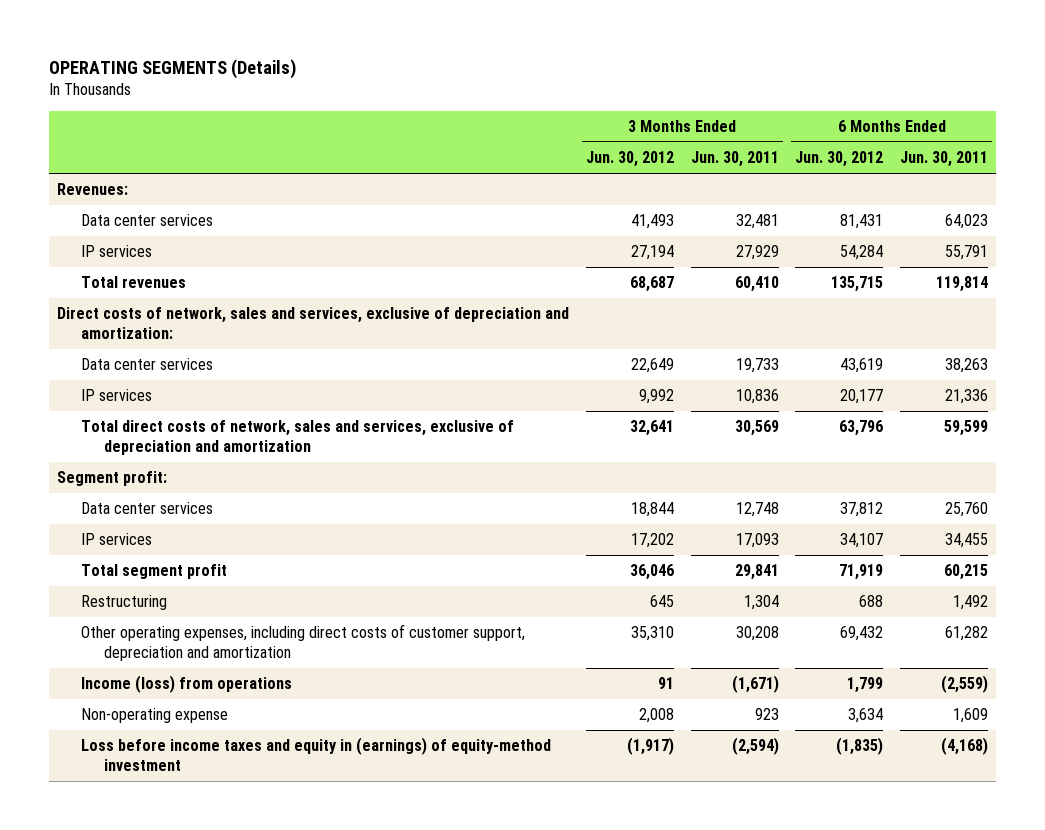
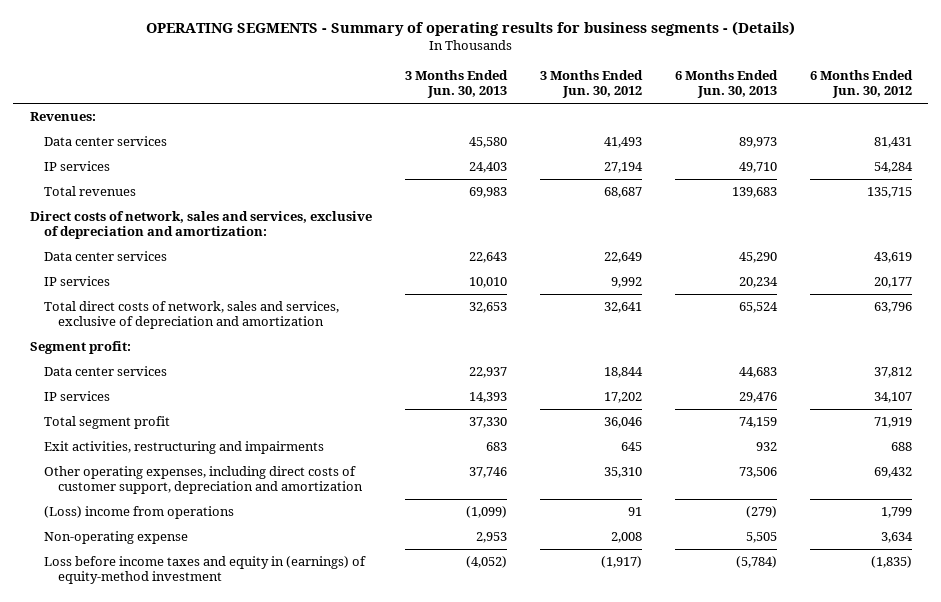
- OPERATING SEGMENTS (Details)
+ OPERATING SEGMENTS - Summary of operating results for business segments - (Details)
- | 3 Months Ended Jun. 30, 2012 | 3 Months Ended Jun. 30, 2011 | 6 Months Ended Jun. 30, 2012 | 6 Months Ended Jun. 30, 2011
+ | 3 Months Ended Jun. 30, 2013 | 3 Months Ended Jun. 30, 2012 | 6 Months Ended Jun. 30, 2013 | 6 Months Ended Jun. 30, 2012
- Restructuring | 645 | 1,304 | 688 | 1,492
+ Exit activities, restructuring and impairments | 683 | 645 | 932 | 688
- Income (loss) from operations | 91 | (1,671) | 1,799 | (2,559)
+ (Loss) income from operations | (1,099) | 91 | (279) | 1,799

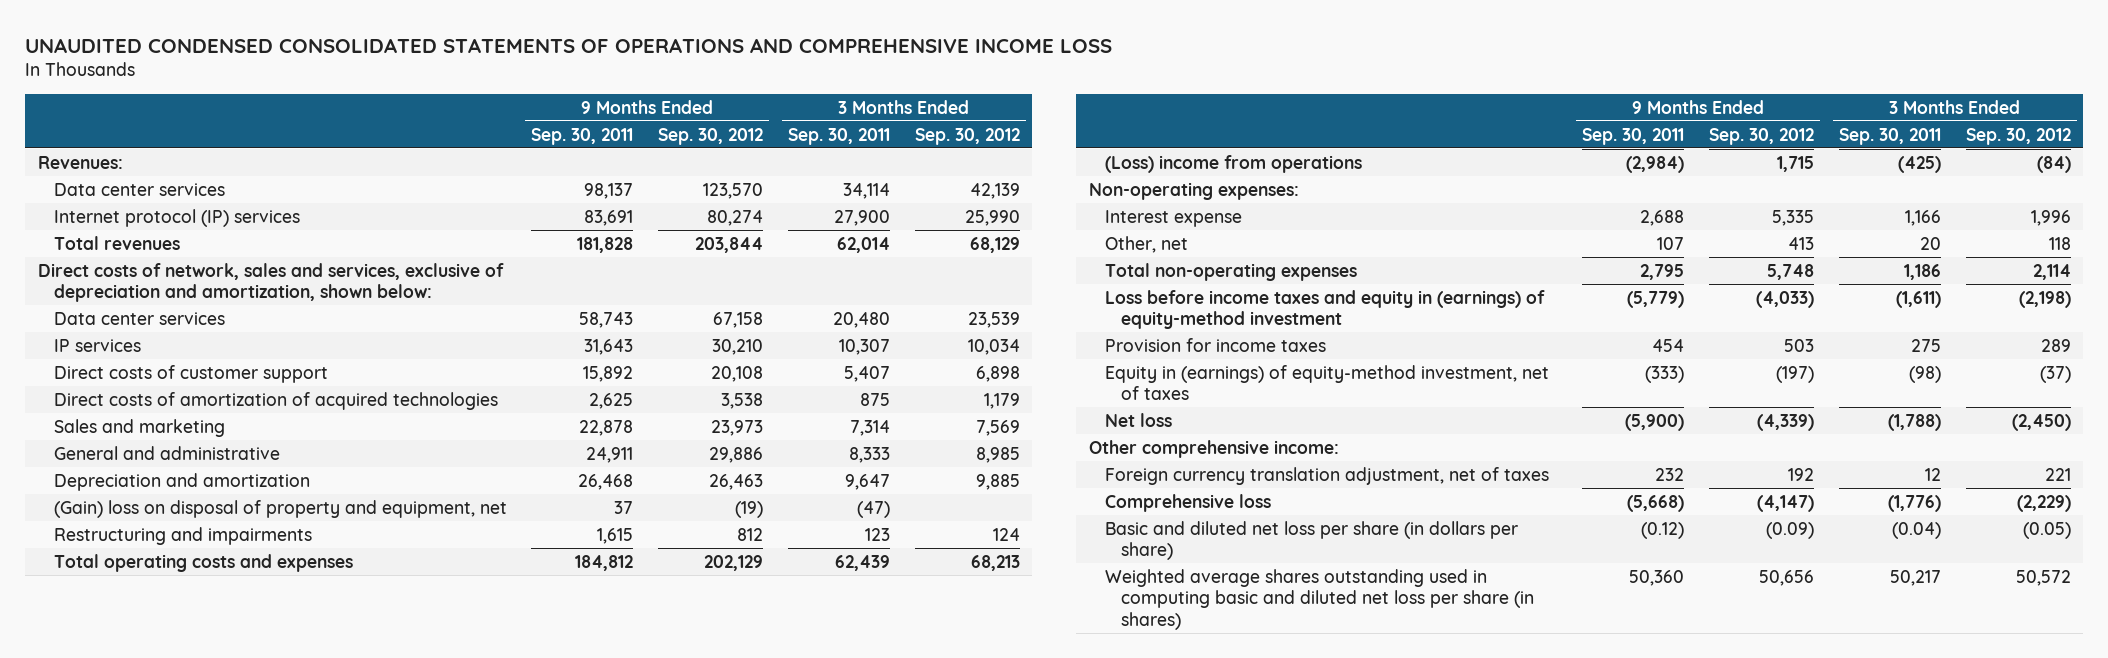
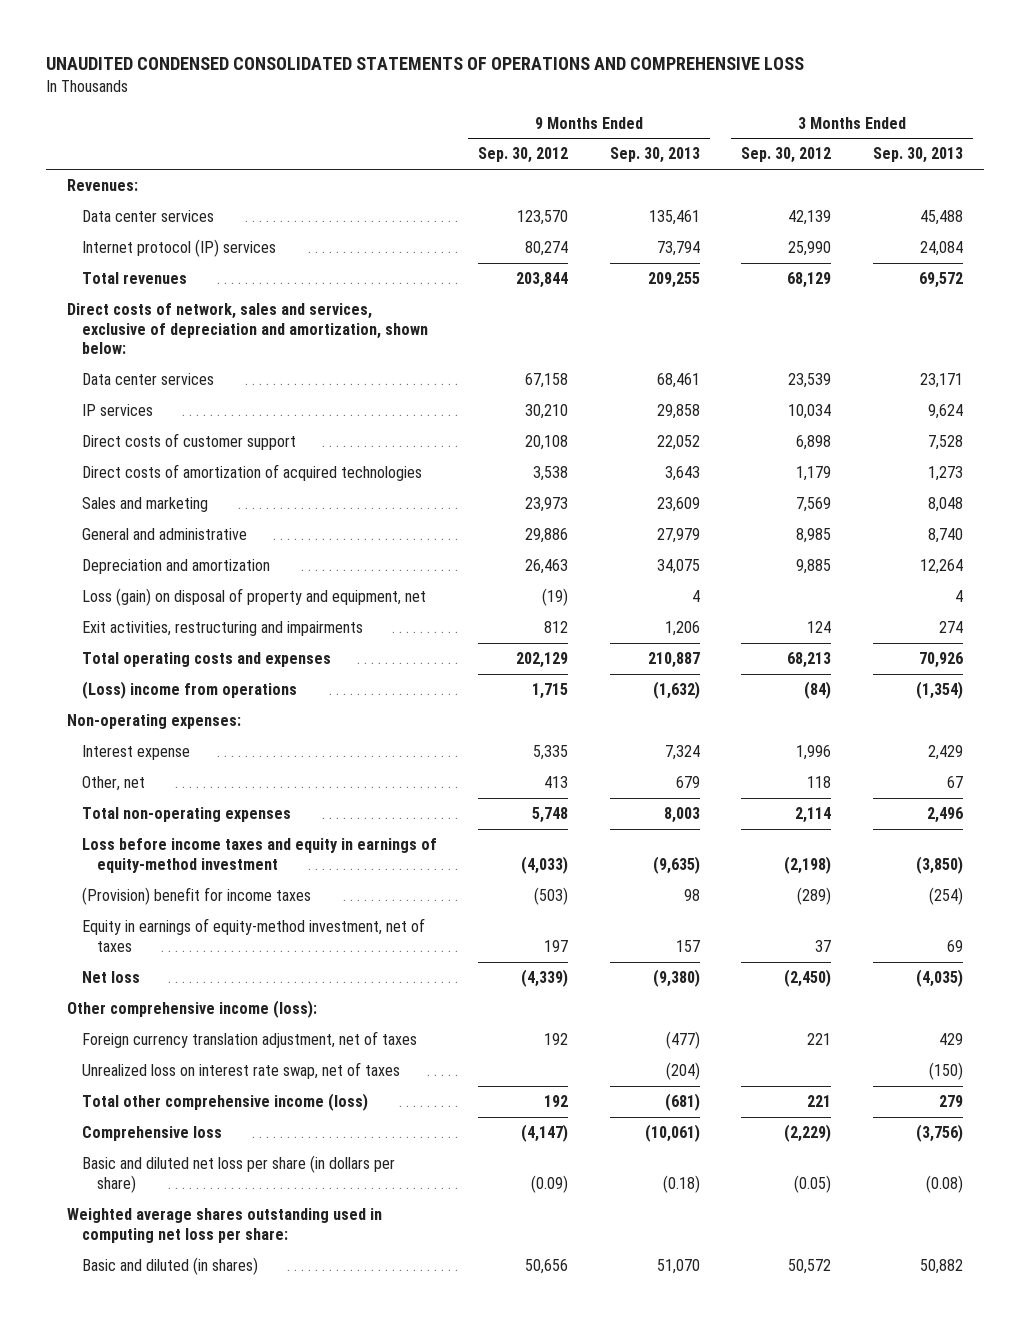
- UNAUDITED CONDENSED CONSOLIDATED STATEMENTS OF OPERATIONS AND COMPREHENSIVE INCOME LOSS
+ UNAUDITED CONDENSED CONSOLIDATED STATEMENTS OF OPERATIONS AND COMPREHENSIVE LOSS
- | 9 Months Ended Sep. 30, 2011 | 9 Months Ended Sep. 30, 2012 | 3 Months Ended Sep. 30, 2011 | 3 Months Ended Sep. 30, 2012
+ | 9 Months Ended Sep. 30, 2012 | 9 Months Ended Sep. 30, 2013 | 3 Months Ended Sep. 30, 2012 | 3 Months Ended Sep. 30, 2013
- (Gain) loss on disposal of property and equipment, net | 37 | (19) | (47) |
- Restructuring and impairments | 1,615 | 812 | 123 | 124
+ Loss (gain) on disposal of property and equipment, net | (19) | 4 | | 4
+ Exit activities, restructuring and impairments | 812 | 1,206 | 124 | 274
- Loss before income taxes and equity in (earnings) of equity-method investment | (5,779) | (4,033) | (1,611) | (2,198)
- Provision for income taxes | 454 | 503 | 275 | 289
- Equity in (earnings) of equity-method investment, net of taxes | (333) | (197) | (98) | (37)
+ Loss before income taxes and equity in earnings of equity-method investment | (4,033) | (9,635) | (2,198) | (3,850)
+ (Provision) benefit for income taxes | (503) | 98 | (289) | (254)
+ Equity in earnings of equity-method investment, net of taxes | 197 | 157 | 37 | 69
- Other comprehensive income:
+ Other comprehensive income (loss):
+ Unrealized loss on interest rate swap, net of taxes | | (204) | | (150)
+ Total other comprehensive income (loss) | 192 | (681) | 221 | 279
- Weighted average shares outstanding used in computing basic and diluted net loss per share (in shares) | 50,360 | 50,656 | 50,217 | 50,572
+ Weighted average shares outstanding used in computing net loss per share:
+ Basic and diluted (in shares) | 50,656 | 51,070 | 50,572 | 50,882

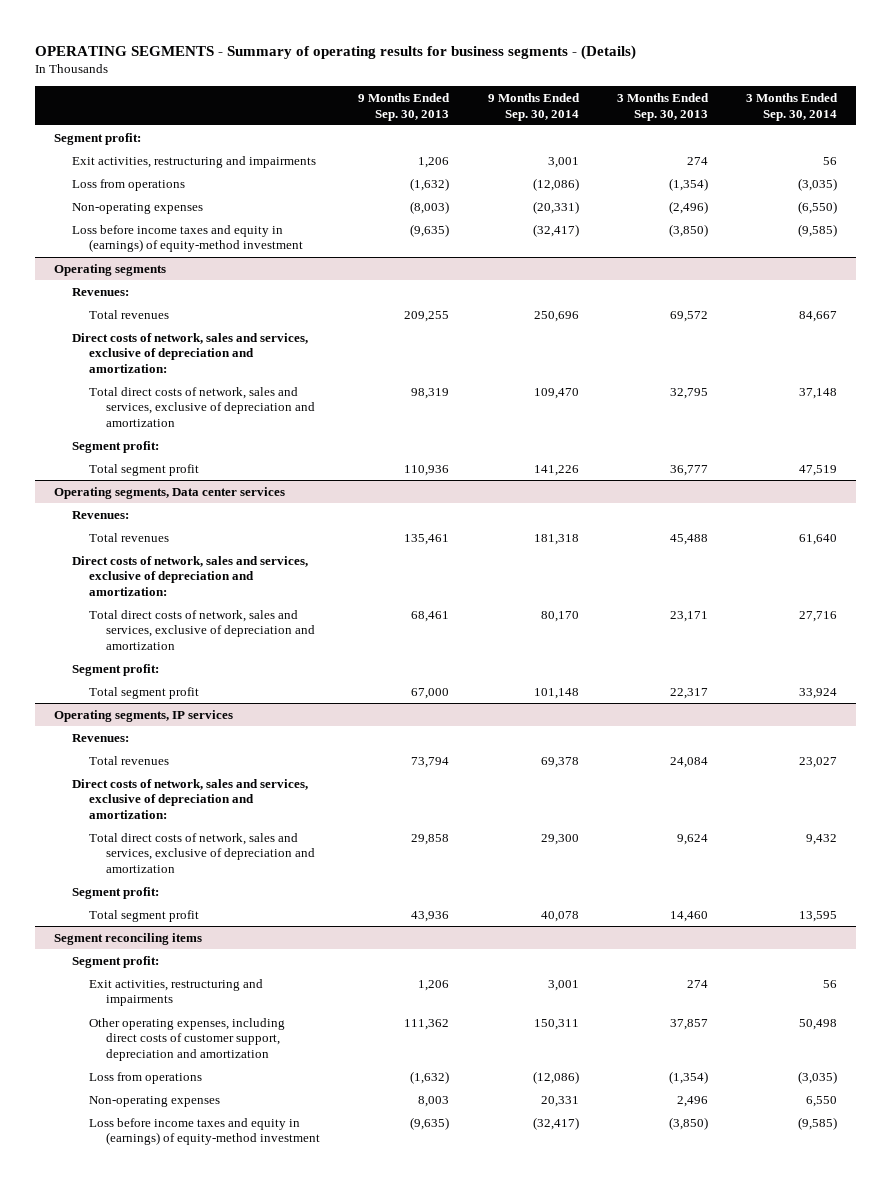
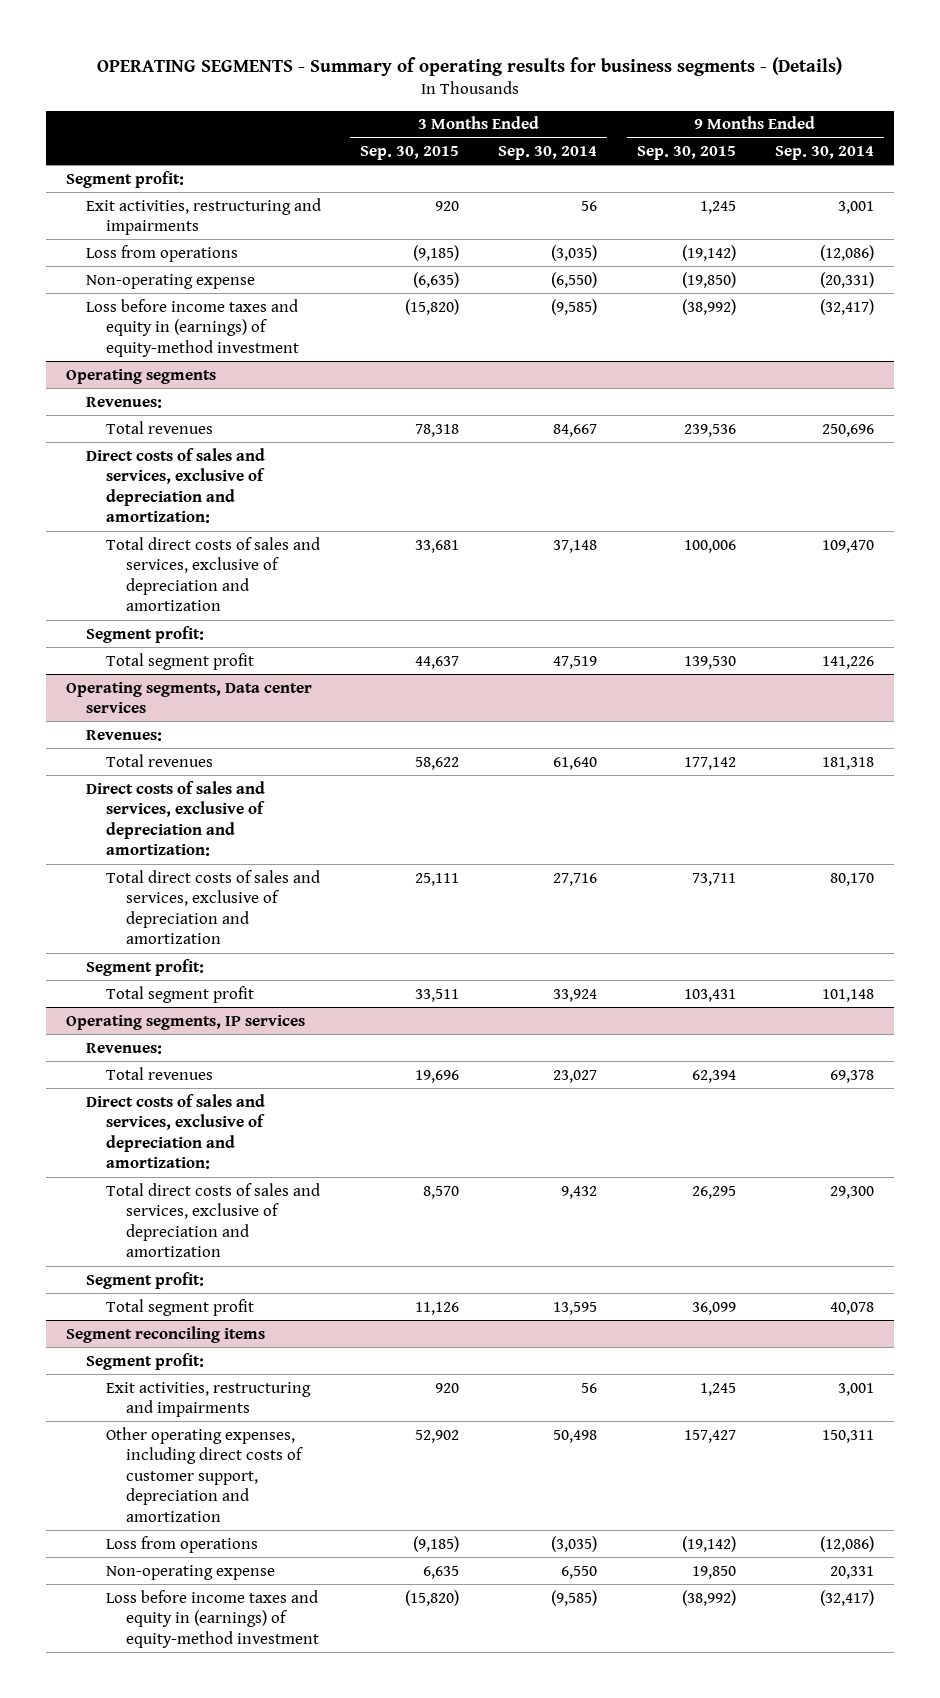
- | 9 Months Ended Sep. 30, 2013 | 9 Months Ended Sep. 30, 2014 | 3 Months Ended Sep. 30, 2013 | 3 Months Ended Sep. 30, 2014
+ | 3 Months Ended Sep. 30, 2015 | 3 Months Ended Sep. 30, 2014 | 9 Months Ended Sep. 30, 2015 | 9 Months Ended Sep. 30, 2014
- Non-operating expenses | (8,003) | (20,331) | (2,496) | (6,550)
+ Non-operating expense | (6,635) | (6,550) | (19,850) | (20,331)
@ Operating segments
- Direct costs of network, sales and services, exclusive of depreciation and amortization:
- Total direct costs of network, sales and services, exclusive of depreciation and amortization | 98,319 | 109,470 | 32,795 | 37,148
+ Direct costs of sales and services, exclusive of depreciation and amortization:
+ Total direct costs of sales and services, exclusive of depreciation and amortization | 33,681 | 37,148 | 100,006 | 109,470
@ Operating segments, Data center services
- Direct costs of network, sales and services, exclusive of depreciation and amortization:
- Total direct costs of network, sales and services, exclusive of depreciation and amortization | 68,461 | 80,170 | 23,171 | 27,716
+ Direct costs of sales and services, exclusive of depreciation and amortization:
+ Total direct costs of sales and services, exclusive of depreciation and amortization | 25,111 | 27,716 | 73,711 | 80,170
@ Operating segments, IP services
- Direct costs of network, sales and services, exclusive of depreciation and amortization:
- Total direct costs of network, sales and services, exclusive of depreciation and amortization | 29,858 | 29,300 | 9,624 | 9,432
+ Direct costs of sales and services, exclusive of depreciation and amortization:
+ Total direct costs of sales and services, exclusive of depreciation and amortization | 8,570 | 9,432 | 26,295 | 29,300
@ Segment reconciling items
- Non-operating expenses | 8,003 | 20,331 | 2,496 | 6,550
+ Non-operating expense | 6,635 | 6,550 | 19,850 | 20,331

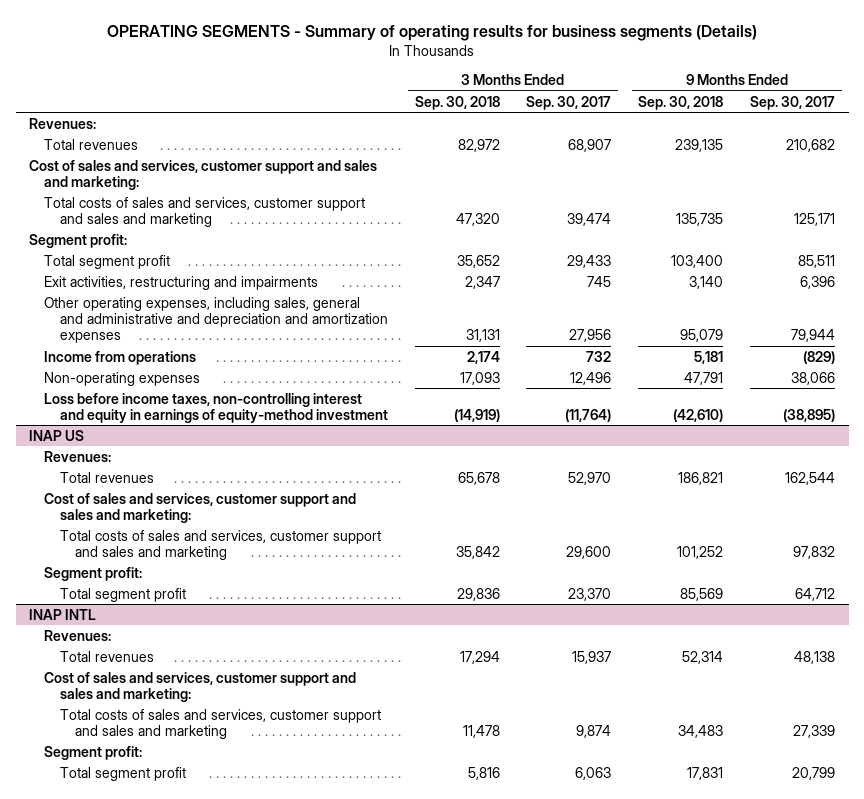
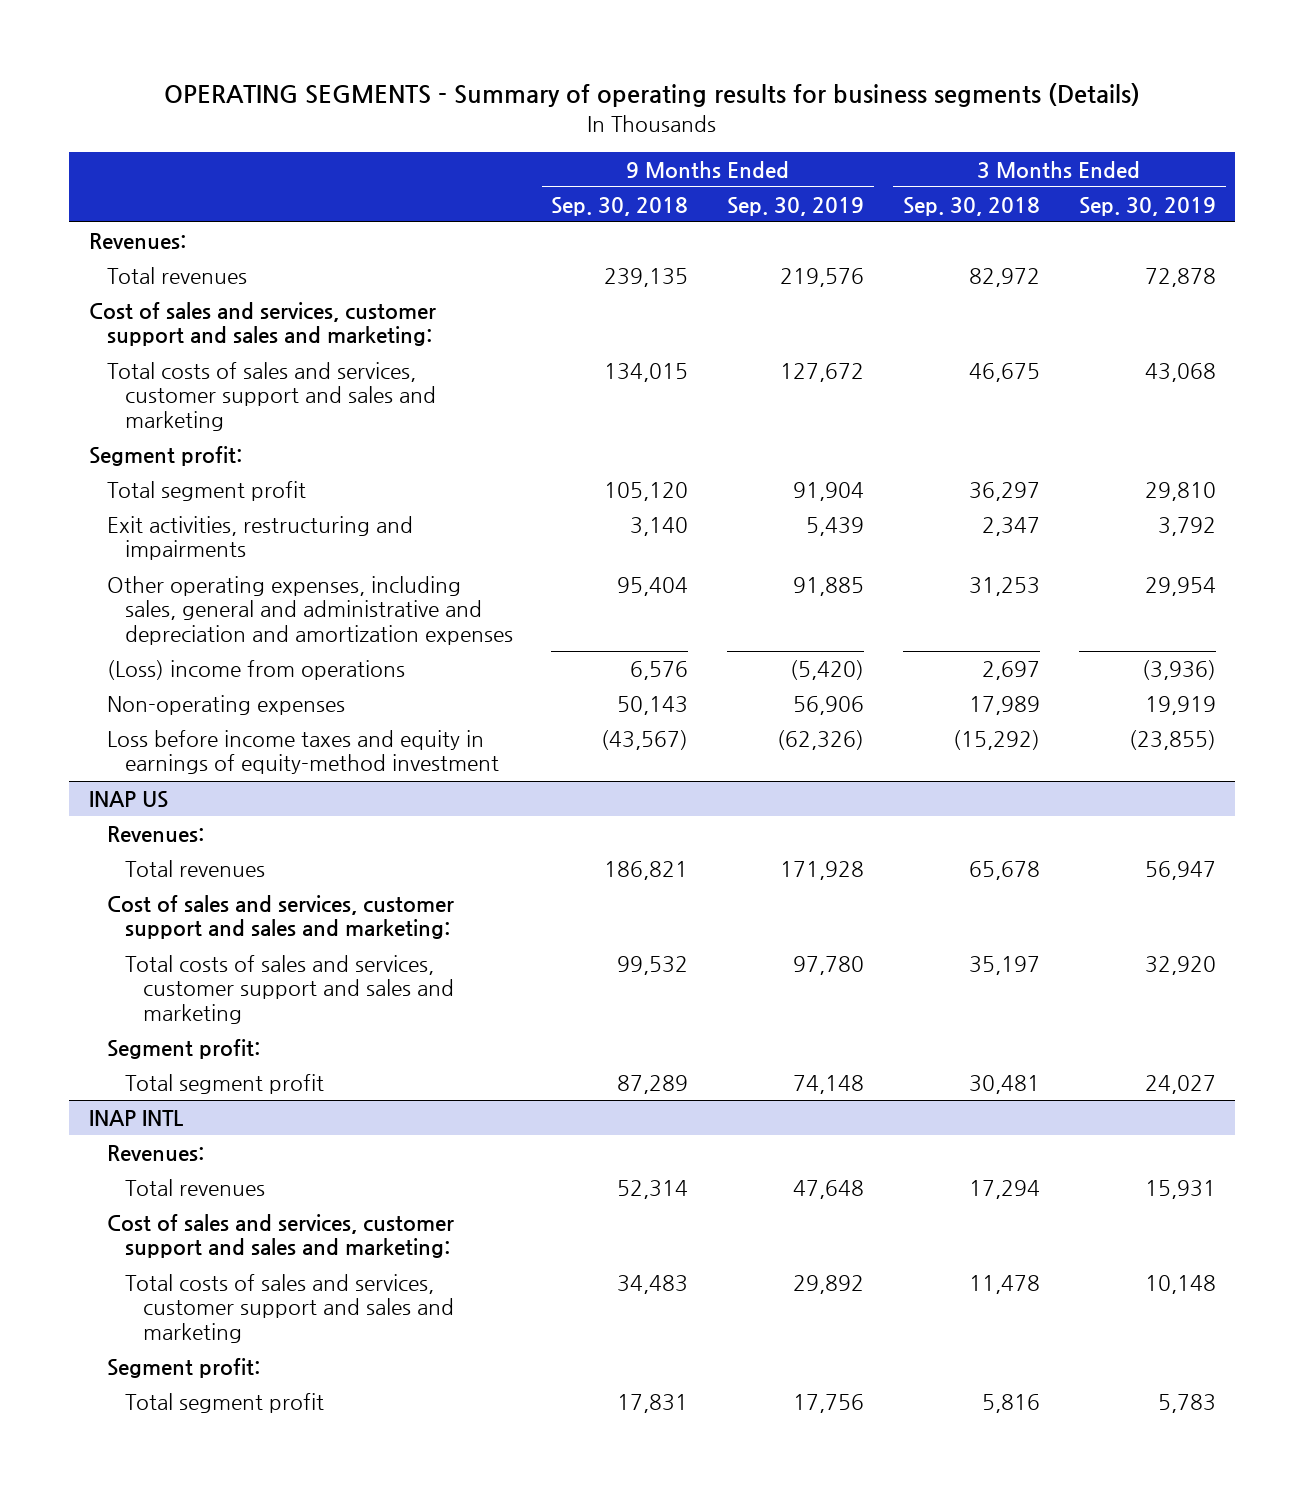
- | 3 Months Ended Sep. 30, 2018 | 3 Months Ended Sep. 30, 2017 | 9 Months Ended Sep. 30, 2018 | 9 Months Ended Sep. 30, 2017
+ | 9 Months Ended Sep. 30, 2018 | 9 Months Ended Sep. 30, 2019 | 3 Months Ended Sep. 30, 2018 | 3 Months Ended Sep. 30, 2019
- Total costs of sales and services, customer support and sales and marketing | 47,320 | 39,474 | 135,735 | 125,171
+ Total costs of sales and services, customer support and sales and marketing | 134,015 | 127,672 | 46,675 | 43,068
- Total segment profit | 35,652 | 29,433 | 103,400 | 85,511
+ Total segment profit | 105,120 | 91,904 | 36,297 | 29,810
- Other operating expenses, including sales, general and administrative and depreciation and amortization expenses | 31,131 | 27,956 | 95,079 | 79,944
- Income from operations | 2,174 | 732 | 5,181 | (829)
- Non-operating expenses | 17,093 | 12,496 | 47,791 | 38,066
- Loss before income taxes, non-controlling interest and equity in earnings of equity-method investment | (14,919) | (11,764) | (42,610) | (38,895)
+ Other operating expenses, including sales, general and administrative and depreciation and amortization expenses | 95,404 | 91,885 | 31,253 | 29,954
+ (Loss) income from operations | 6,576 | (5,420) | 2,697 | (3,936)
+ Non-operating expenses | 50,143 | 56,906 | 17,989 | 19,919
+ Loss before income taxes and equity in earnings of equity-method investment | (43,567) | (62,326) | (15,292) | (23,855)
@ INAP US
- Total costs of sales and services, customer support and sales and marketing | 35,842 | 29,600 | 101,252 | 97,832
+ Total costs of sales and services, customer support and sales and marketing | 99,532 | 97,780 | 35,197 | 32,920
- Total segment profit | 29,836 | 23,370 | 85,569 | 64,712
+ Total segment profit | 87,289 | 74,148 | 30,481 | 24,027

